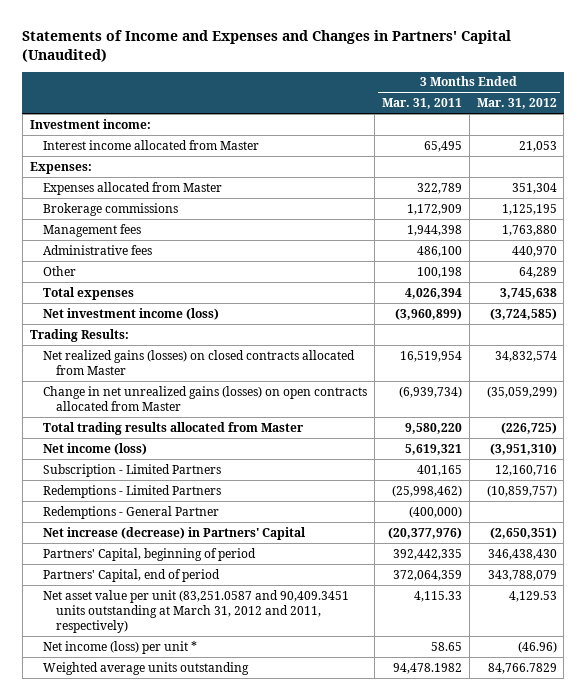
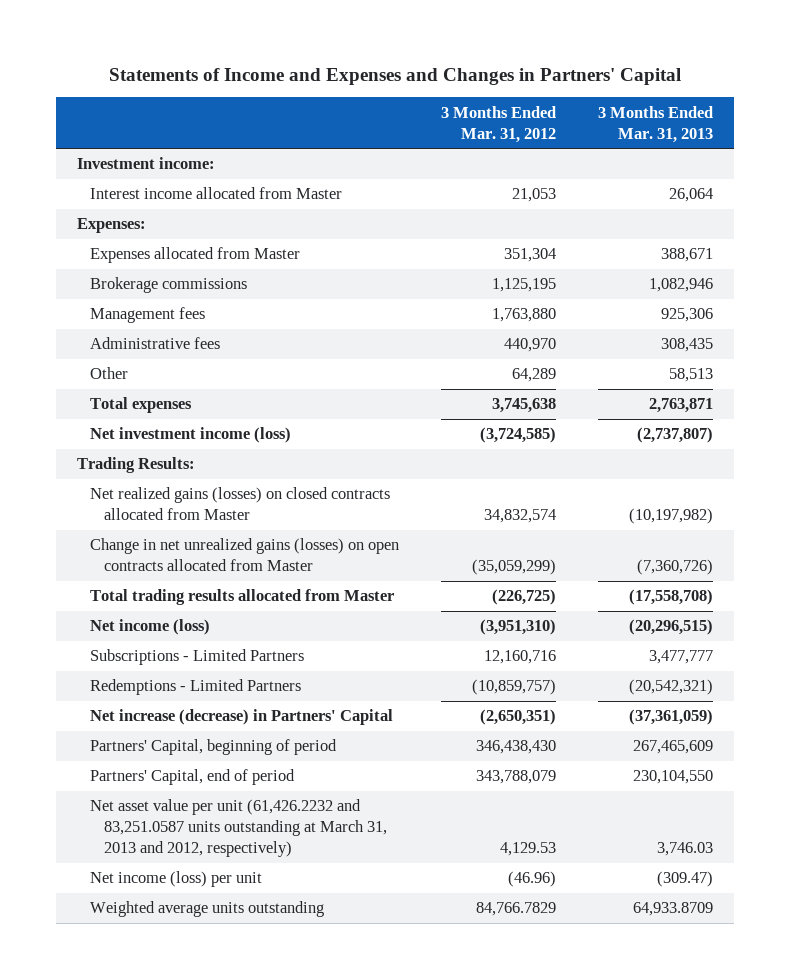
- Statements of Income and Expenses and Changes in Partners' Capital (Unaudited)
+ Statements of Income and Expenses and Changes in Partners' Capital
- | 3 Months Ended Mar. 31, 2011 | 3 Months Ended Mar. 31, 2012
+ | 3 Months Ended Mar. 31, 2012 | 3 Months Ended Mar. 31, 2013
- Subscription - Limited Partners | 401,165 | 12,160,716
+ Subscriptions - Limited Partners | 12,160,716 | 3,477,777
- Redemptions - General Partner | (400,000) |
- Net asset value per unit (83,251.0587 and 90,409.3451 units outstanding at March 31, 2012 and 2011, respectively) | 4,115.33 | 4,129.53
- Net income (loss) per unit * | 58.65 | (46.96)
+ Net asset value per unit (61,426.2232 and 83,251.0587 units outstanding at March 31, 2013 and 2012, respectively) | 4,129.53 | 3,746.03
+ Net income (loss) per unit | (46.96) | (309.47)

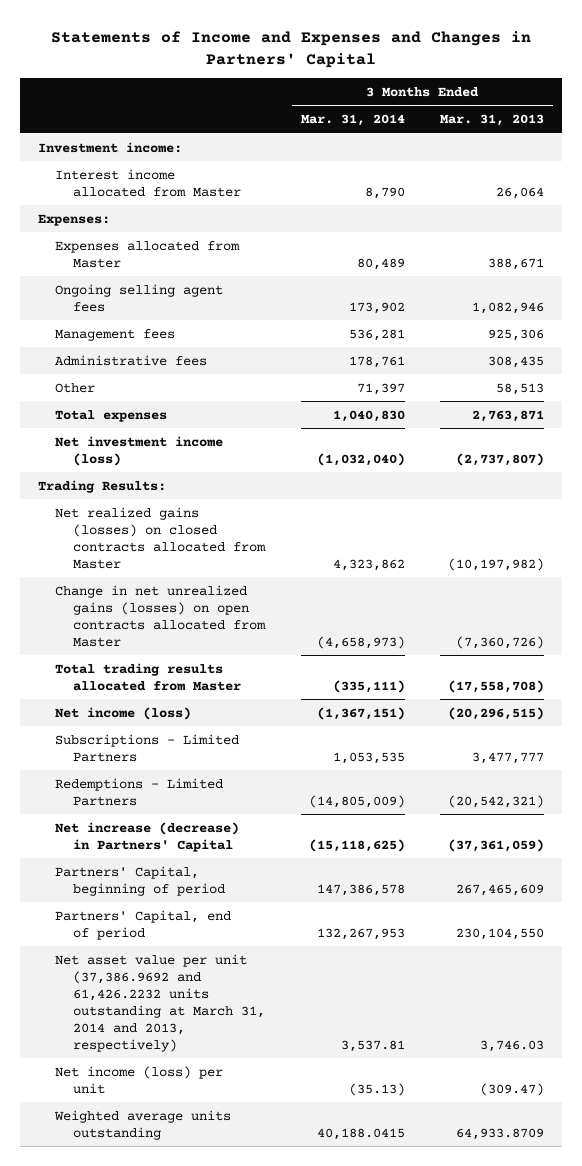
- | 3 Months Ended Mar. 31, 2012 | 3 Months Ended Mar. 31, 2013
+ | 3 Months Ended Mar. 31, 2014 | 3 Months Ended Mar. 31, 2013
- Brokerage commissions | 1,125,195 | 1,082,946
+ Ongoing selling agent fees | 173,902 | 1,082,946
- Net asset value per unit (61,426.2232 and 83,251.0587 units outstanding at March 31, 2013 and 2012, respectively) | 4,129.53 | 3,746.03
+ Net asset value per unit (37,386.9692 and 61,426.2232 units outstanding at March 31, 2014 and 2013, respectively) | 3,537.81 | 3,746.03

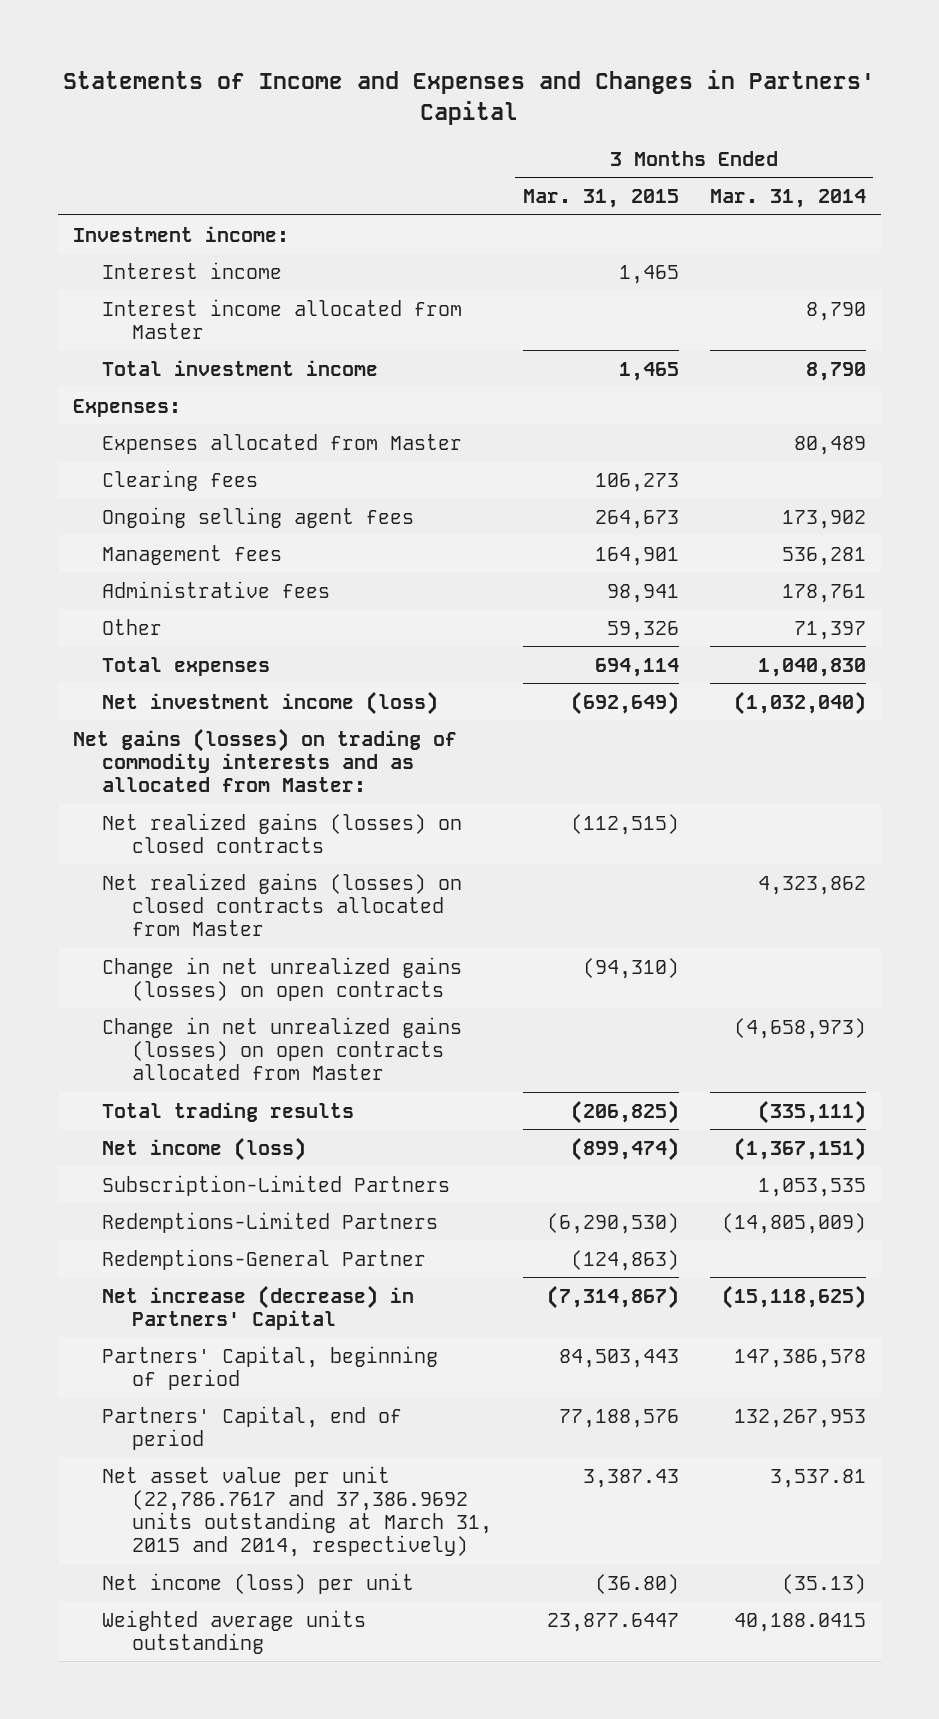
- | 3 Months Ended Mar. 31, 2014 | 3 Months Ended Mar. 31, 2013
+ | 3 Months Ended Mar. 31, 2015 | 3 Months Ended Mar. 31, 2014
+ Interest income | 1,465 |
+ Total investment income | 1,465 | 8,790
+ Clearing fees | 106,273 |
- Trading Results:
+ Net gains (losses) on trading of commodity interests and as allocated from Master:
+ Net realized gains (losses) on closed contracts | (112,515) |
+ Change in net unrealized gains (losses) on open contracts | (94,310) |
- Total trading results allocated from Master | (335,111) | (17,558,708)
+ Total trading results | (206,825) | (335,111)
- Subscriptions - Limited Partners | 1,053,535 | 3,477,777
- Redemptions - Limited Partners | (14,805,009) | (20,542,321)
+ Subscription-Limited Partners | | 1,053,535
+ Redemptions-Limited Partners | (6,290,530) | (14,805,009)
+ Redemptions-General Partner | (124,863) |
- Net asset value per unit (37,386.9692 and 61,426.2232 units outstanding at March 31, 2014 and 2013, respectively) | 3,537.81 | 3,746.03
+ Net asset value per unit (22,786.7617 and 37,386.9692 units outstanding at March 31, 2015 and 2014, respectively) | 3,387.43 | 3,537.81

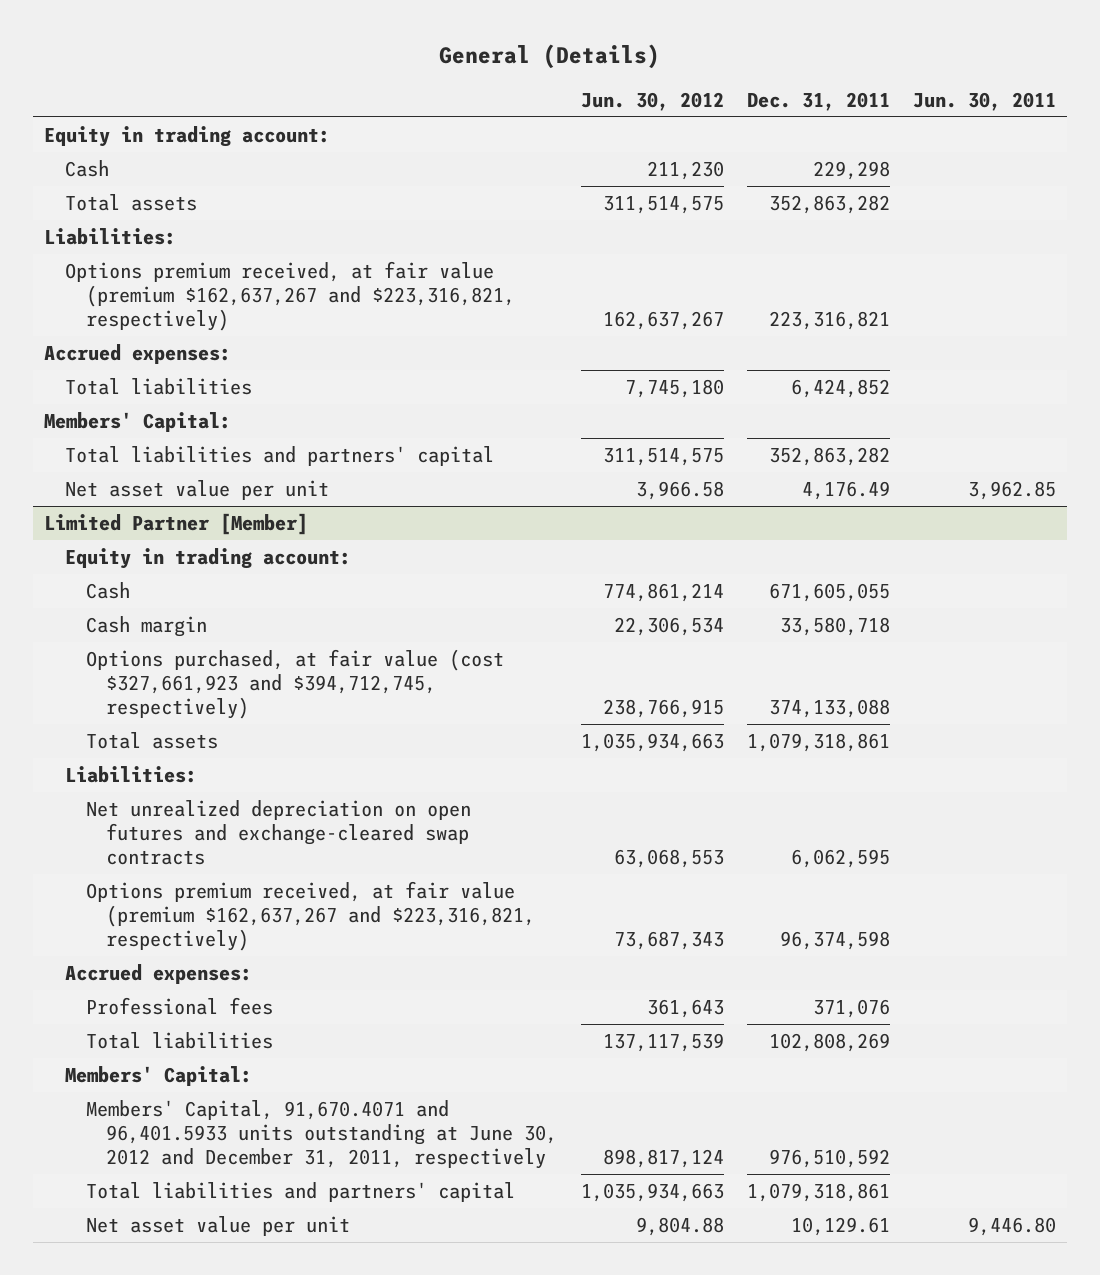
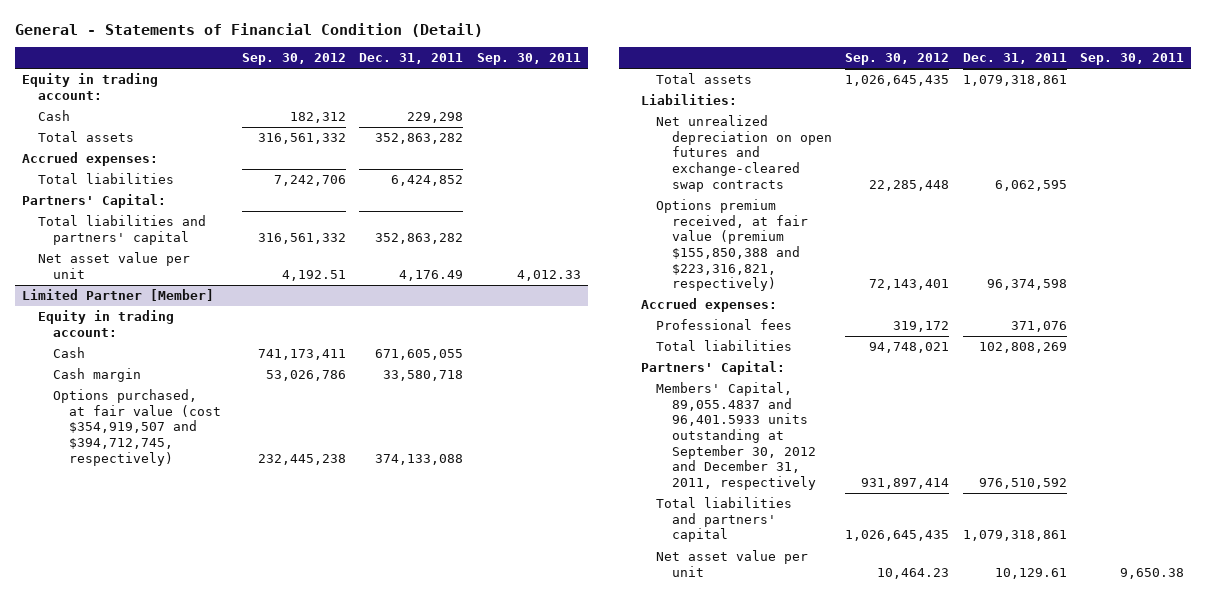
- General (Details)
+ General - Statements of Financial Condition (Detail)
- | Jun. 30, 2012 | Dec. 31, 2011 | Jun. 30, 2011
+ | Sep. 30, 2012 | Dec. 31, 2011 | Sep. 30, 2011
- Liabilities:
- Options premium received, at fair value (premium $162,637,267 and $223,316,821, respectively) | 162,637,267 | 223,316,821 |
- Members' Capital:
+ Partners' Capital:
@ Limited Partner [Member]
- Options purchased, at fair value (cost $327,661,923 and $394,712,745, respectively) | 238,766,915 | 374,133,088 |
+ Options purchased, at fair value (cost $354,919,507 and $394,712,745, respectively) | 232,445,238 | 374,133,088 |
- Options premium received, at fair value (premium $162,637,267 and $223,316,821, respectively) | 73,687,343 | 96,374,598 |
+ Options premium received, at fair value (premium $155,850,388 and $223,316,821, respectively) | 72,143,401 | 96,374,598 |
- Members' Capital:
- Members' Capital, 91,670.4071 and 96,401.5933 units outstanding at June 30, 2012 and December 31, 2011, respectively | 898,817,124 | 976,510,592 |
+ Partners' Capital:
+ Members' Capital, 89,055.4837 and 96,401.5933 units outstanding at September 30, 2012 and December 31, 2011, respectively | 931,897,414 | 976,510,592 |

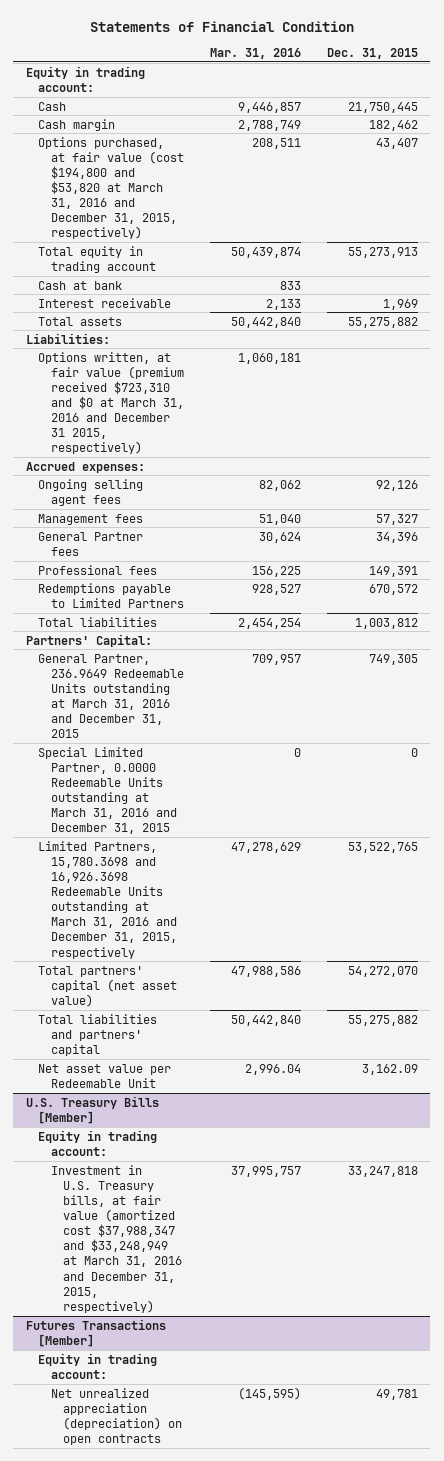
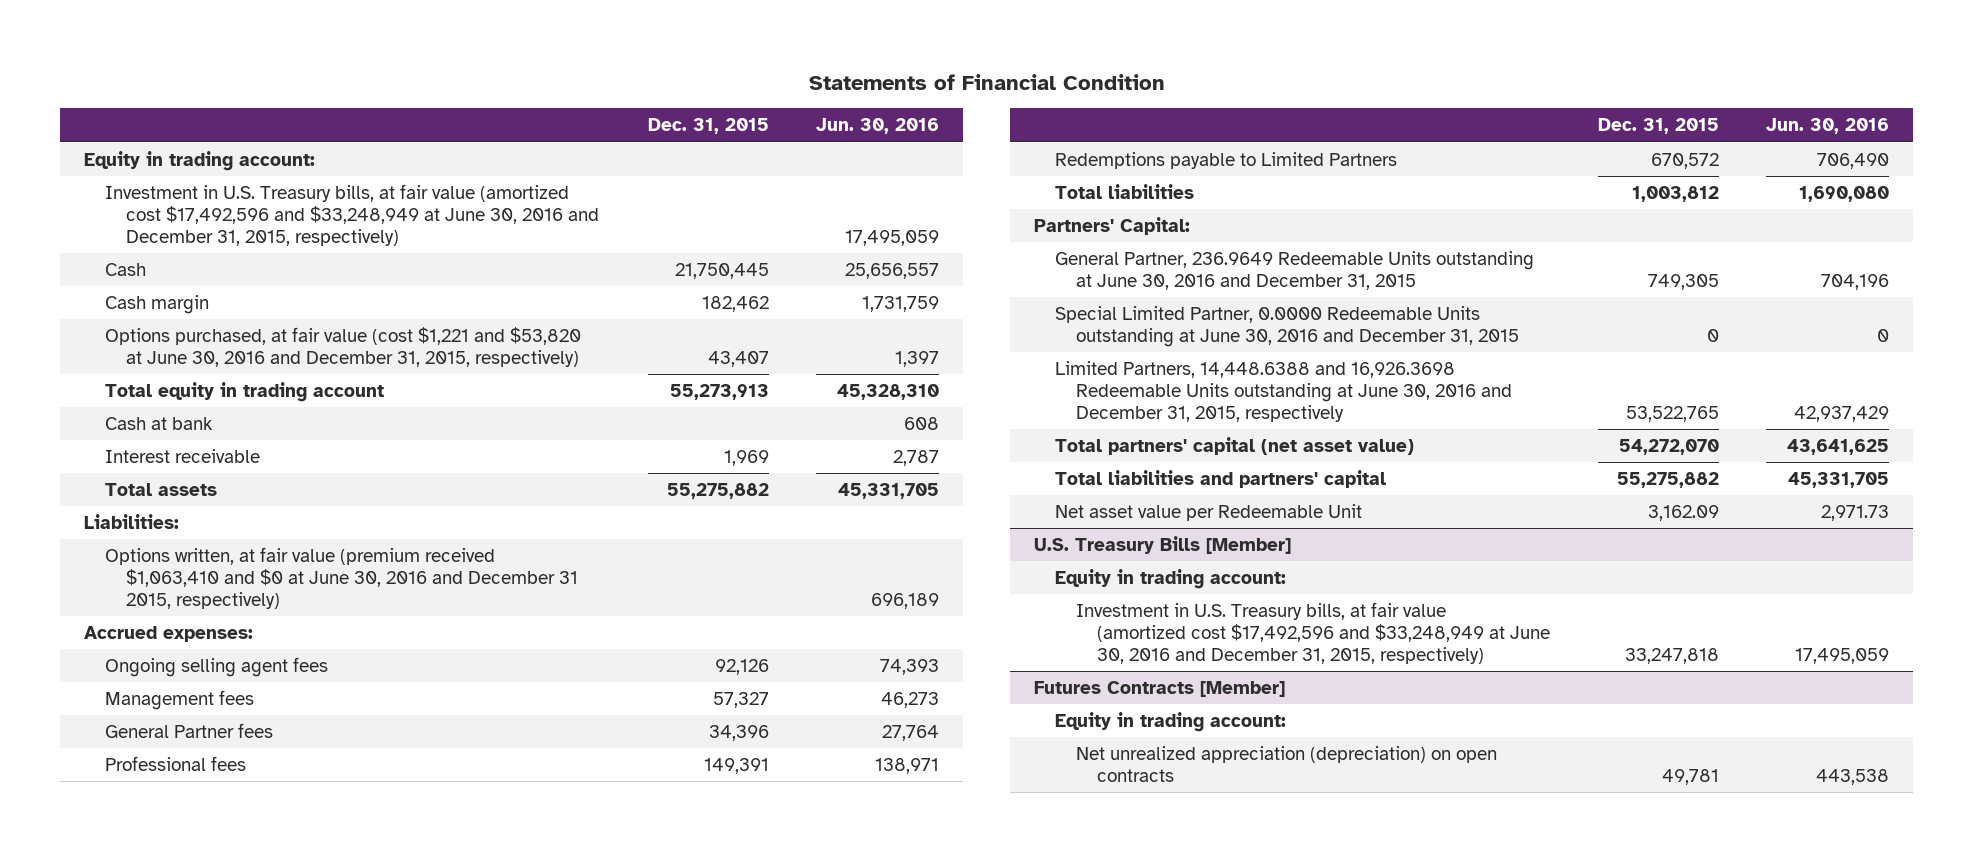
- | Mar. 31, 2016 | Dec. 31, 2015
+ | Dec. 31, 2015 | Jun. 30, 2016
+ Investment in U.S. Treasury bills, at fair value (amortized cost $17,492,596 and $33,248,949 at June 30, 2016 and December 31, 2015, respectively) | | 17,495,059
- Options purchased, at fair value (cost $194,800 and $53,820 at March 31, 2016 and December 31, 2015, respectively) | 208,511 | 43,407
+ Options purchased, at fair value (cost $1,221 and $53,820 at June 30, 2016 and December 31, 2015, respectively) | 43,407 | 1,397
- Options written, at fair value (premium received $723,310 and $0 at March 31, 2016 and December 31 2015, respectively) | 1,060,181 |
+ Options written, at fair value (premium received $1,063,410 and $0 at June 30, 2016 and December 31 2015, respectively) | | 696,189
- General Partner, 236.9649 Redeemable Units outstanding at March 31, 2016 and December 31, 2015 | 709,957 | 749,305
- Special Limited Partner, 0.0000 Redeemable Units outstanding at March 31, 2016 and December 31, 2015 | 0 | 0
- Limited Partners, 15,780.3698 and 16,926.3698 Redeemable Units outstanding at March 31, 2016 and December 31, 2015, respectively | 47,278,629 | 53,522,765
+ General Partner, 236.9649 Redeemable Units outstanding at June 30, 2016 and December 31, 2015 | 749,305 | 704,196
+ Special Limited Partner, 0.0000 Redeemable Units outstanding at June 30, 2016 and December 31, 2015 | 0 | 0
+ Limited Partners, 14,448.6388 and 16,926.3698 Redeemable Units outstanding at June 30, 2016 and December 31, 2015, respectively | 53,522,765 | 42,937,429
@ U.S. Treasury Bills [Member]
- Investment in U.S. Treasury bills, at fair value (amortized cost $37,988,347 and $33,248,949 at March 31, 2016 and December 31, 2015, respectively) | 37,995,757 | 33,247,818
- Futures Transactions [Member]
@ U.S. Treasury Bills [Member]
+ Investment in U.S. Treasury bills, at fair value (amortized cost $17,492,596 and $33,248,949 at June 30, 2016 and December 31, 2015, respectively) | 33,247,818 | 17,495,059
+ Futures Contracts [Member]

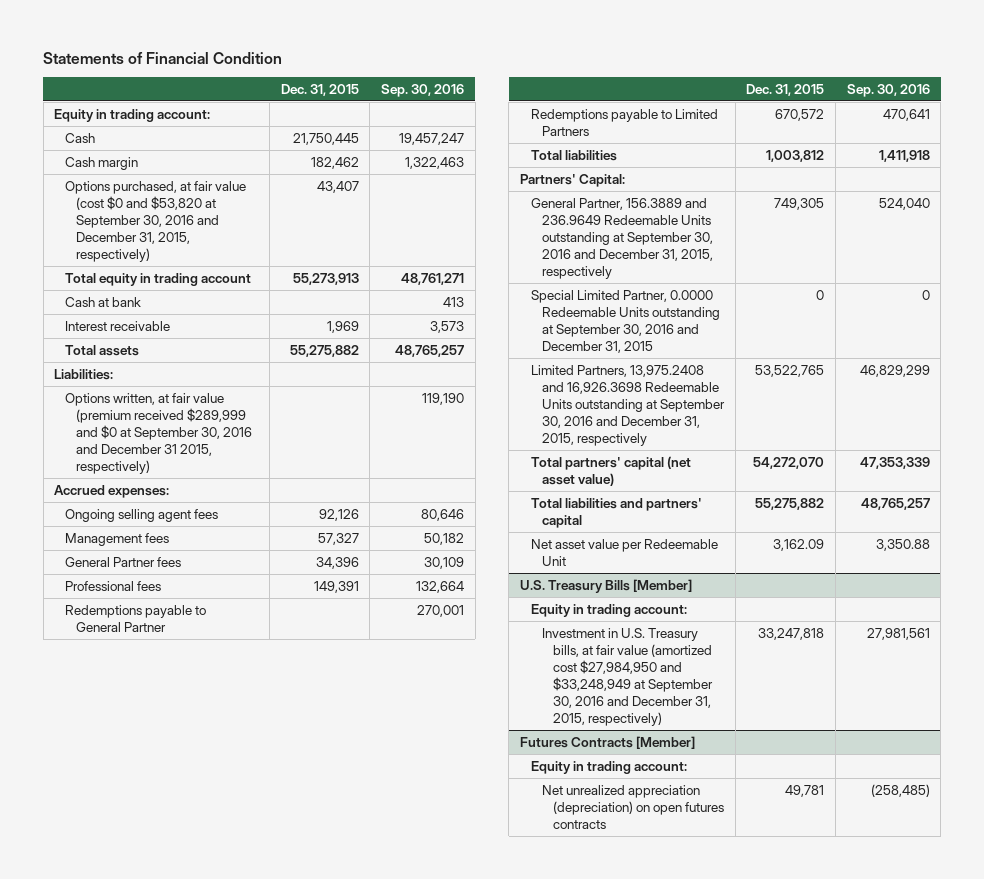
- | Dec. 31, 2015 | Jun. 30, 2016
+ | Dec. 31, 2015 | Sep. 30, 2016
- Investment in U.S. Treasury bills, at fair value (amortized cost $17,492,596 and $33,248,949 at June 30, 2016 and December 31, 2015, respectively) | | 17,495,059
- Options purchased, at fair value (cost $1,221 and $53,820 at June 30, 2016 and December 31, 2015, respectively) | 43,407 | 1,397
+ Options purchased, at fair value (cost $0 and $53,820 at September 30, 2016 and December 31, 2015, respectively) | 43,407 |
- Options written, at fair value (premium received $1,063,410 and $0 at June 30, 2016 and December 31 2015, respectively) | | 696,189
+ Options written, at fair value (premium received $289,999 and $0 at September 30, 2016 and December 31 2015, respectively) | | 119,190
+ Redemptions payable to General Partner | | 270,001
- General Partner, 236.9649 Redeemable Units outstanding at June 30, 2016 and December 31, 2015 | 749,305 | 704,196
- Special Limited Partner, 0.0000 Redeemable Units outstanding at June 30, 2016 and December 31, 2015 | 0 | 0
- Limited Partners, 14,448.6388 and 16,926.3698 Redeemable Units outstanding at June 30, 2016 and December 31, 2015, respectively | 53,522,765 | 42,937,429
+ General Partner, 156.3889 and 236.9649 Redeemable Units outstanding at September 30, 2016 and December 31, 2015, respectively | 749,305 | 524,040
+ Special Limited Partner, 0.0000 Redeemable Units outstanding at September 30, 2016 and December 31, 2015 | 0 | 0
+ Limited Partners, 13,975.2408 and 16,926.3698 Redeemable Units outstanding at September 30, 2016 and December 31, 2015, respectively | 53,522,765 | 46,829,299
@ U.S. Treasury Bills [Member]
- Investment in U.S. Treasury bills, at fair value (amortized cost $17,492,596 and $33,248,949 at June 30, 2016 and December 31, 2015, respectively) | 33,247,818 | 17,495,059
+ Investment in U.S. Treasury bills, at fair value (amortized cost $27,984,950 and $33,248,949 at September 30, 2016 and December 31, 2015, respectively) | 33,247,818 | 27,981,561
@ Futures Contracts [Member]
- Net unrealized appreciation (depreciation) on open contracts | 49,781 | 443,538
+ Net unrealized appreciation (depreciation) on open futures contracts | 49,781 | (258,485)

